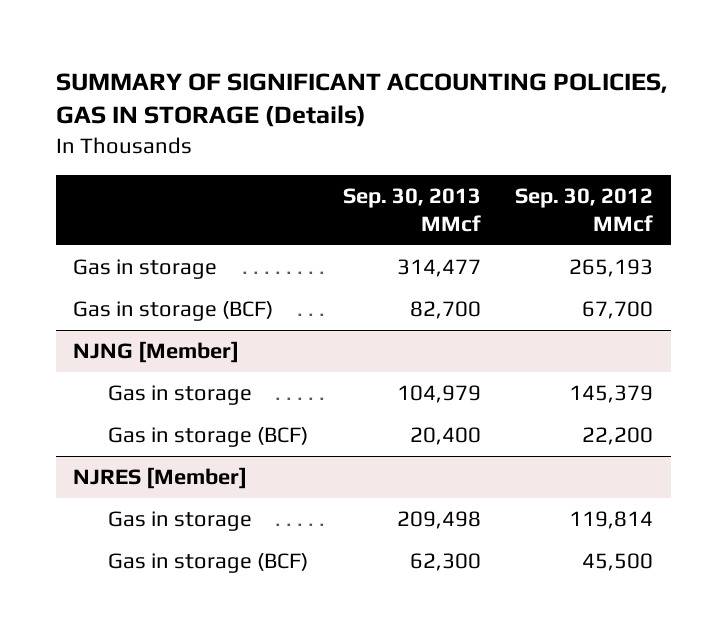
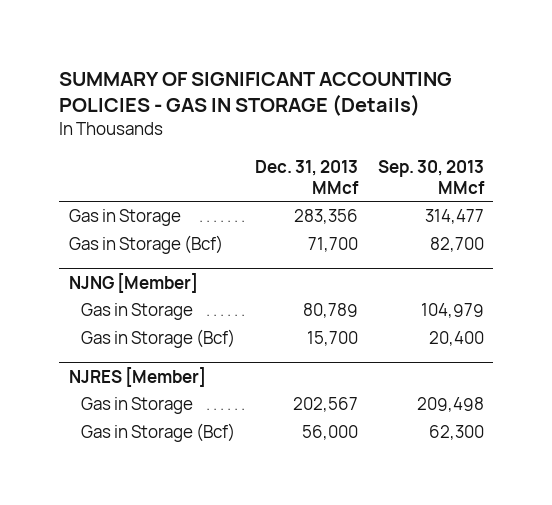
- SUMMARY OF SIGNIFICANT ACCOUNTING POLICIES, GAS IN STORAGE (Details)
+ SUMMARY OF SIGNIFICANT ACCOUNTING POLICIES - GAS IN STORAGE (Details)
- | Sep. 30, 2013 MMcf | Sep. 30, 2012 MMcf
+ | Dec. 31, 2013 MMcf | Sep. 30, 2013 MMcf
- Gas in storage | 314,477 | 265,193
- Gas in storage (BCF) | 82,700 | 67,700
+ Gas in Storage | 283,356 | 314,477
+ Gas in Storage (Bcf) | 71,700 | 82,700
@ NJNG [Member]
- Gas in storage | 104,979 | 145,379
- Gas in storage (BCF) | 20,400 | 22,200
+ Gas in Storage | 80,789 | 104,979
+ Gas in Storage (Bcf) | 15,700 | 20,400
@ NJRES [Member]
- Gas in storage | 209,498 | 119,814
- Gas in storage (BCF) | 62,300 | 45,500
+ Gas in Storage | 202,567 | 209,498
+ Gas in Storage (Bcf) | 56,000 | 62,300

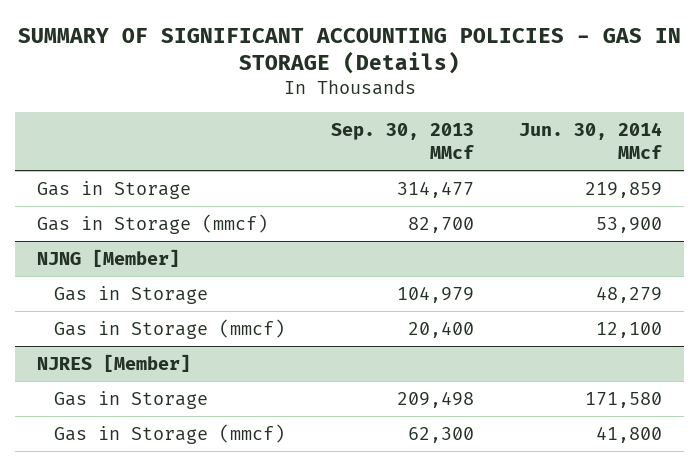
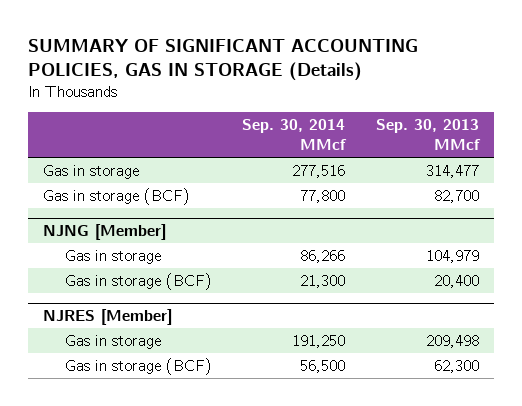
- SUMMARY OF SIGNIFICANT ACCOUNTING POLICIES - GAS IN STORAGE (Details)
+ SUMMARY OF SIGNIFICANT ACCOUNTING POLICIES, GAS IN STORAGE (Details)
- | Sep. 30, 2013 MMcf | Jun. 30, 2014 MMcf
+ | Sep. 30, 2014 MMcf | Sep. 30, 2013 MMcf
- Gas in Storage | 314,477 | 219,859
- Gas in Storage (mmcf) | 82,700 | 53,900
+ Gas in storage | 277,516 | 314,477
+ Gas in storage (BCF) | 77,800 | 82,700
@ NJNG [Member]
- Gas in Storage | 104,979 | 48,279
- Gas in Storage (mmcf) | 20,400 | 12,100
+ Gas in storage | 86,266 | 104,979
+ Gas in storage (BCF) | 21,300 | 20,400
@ NJRES [Member]
- Gas in Storage | 209,498 | 171,580
- Gas in Storage (mmcf) | 62,300 | 41,800
+ Gas in storage | 191,250 | 209,498
+ Gas in storage (BCF) | 56,500 | 62,300

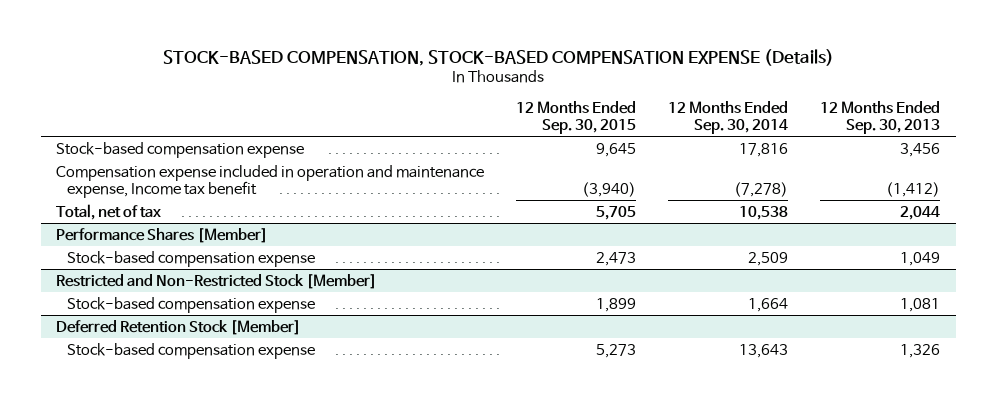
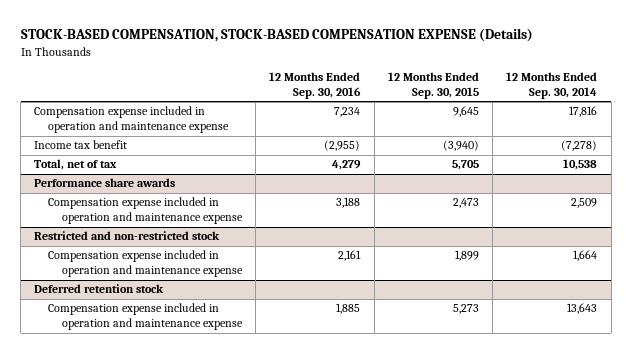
- | 12 Months Ended Sep. 30, 2015 | 12 Months Ended Sep. 30, 2014 | 12 Months Ended Sep. 30, 2013
+ | 12 Months Ended Sep. 30, 2016 | 12 Months Ended Sep. 30, 2015 | 12 Months Ended Sep. 30, 2014
- Stock-based compensation expense | 9,645 | 17,816 | 3,456
- Compensation expense included in operation and maintenance expense, Income tax benefit | (3,940) | (7,278) | (1,412)
+ Compensation expense included in operation and maintenance expense | 7,234 | 9,645 | 17,816
+ Income tax benefit | (2,955) | (3,940) | (7,278)
- Performance Shares [Member]
- Stock-based compensation expense | 2,473 | 2,509 | 1,049
- Restricted and Non-Restricted Stock [Member]
- Stock-based compensation expense | 1,899 | 1,664 | 1,081
- Deferred Retention Stock [Member]
- Stock-based compensation expense | 5,273 | 13,643 | 1,326
+ Performance share awards
+ Compensation expense included in operation and maintenance expense | 3,188 | 2,473 | 2,509
+ Restricted and non-restricted stock
+ Compensation expense included in operation and maintenance expense | 2,161 | 1,899 | 1,664
+ Deferred retention stock
+ Compensation expense included in operation and maintenance expense | 1,885 | 5,273 | 13,643

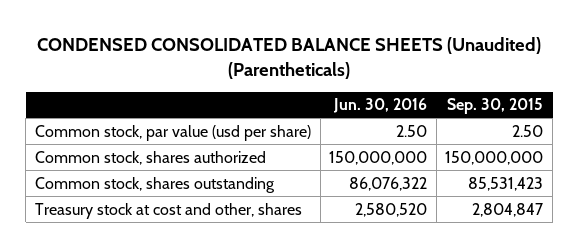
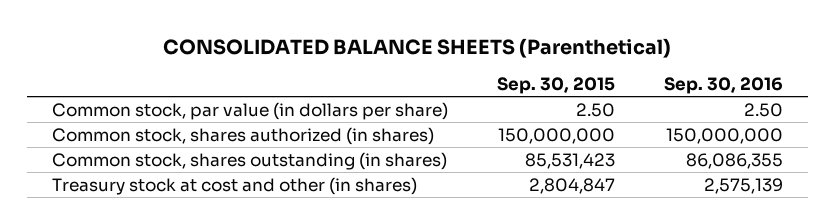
- CONDENSED CONSOLIDATED BALANCE SHEETS (Unaudited) (Parentheticals)
+ CONSOLIDATED BALANCE SHEETS (Parenthetical)
- | Jun. 30, 2016 | Sep. 30, 2015
+ | Sep. 30, 2015 | Sep. 30, 2016
- Common stock, par value (usd per share) | 2.50 | 2.50
- Common stock, shares authorized | 150,000,000 | 150,000,000
- Common stock, shares outstanding | 86,076,322 | 85,531,423
- Treasury stock at cost and other, shares | 2,580,520 | 2,804,847
+ Common stock, par value (in dollars per share) | 2.50 | 2.50
+ Common stock, shares authorized (in shares) | 150,000,000 | 150,000,000
+ Common stock, shares outstanding (in shares) | 85,531,423 | 86,086,355
+ Treasury stock at cost and other (in shares) | 2,804,847 | 2,575,139

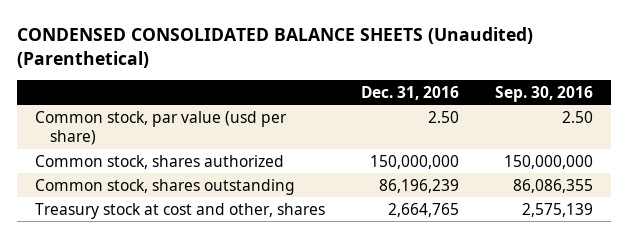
- CONSOLIDATED BALANCE SHEETS (Parenthetical)
+ CONDENSED CONSOLIDATED BALANCE SHEETS (Unaudited) (Parenthetical)
- | Sep. 30, 2015 | Sep. 30, 2016
+ | Dec. 31, 2016 | Sep. 30, 2016
- Common stock, par value (in dollars per share) | 2.50 | 2.50
- Common stock, shares authorized (in shares) | 150,000,000 | 150,000,000
- Common stock, shares outstanding (in shares) | 85,531,423 | 86,086,355
- Treasury stock at cost and other (in shares) | 2,804,847 | 2,575,139
+ Common stock, par value (usd per share) | 2.50 | 2.50
+ Common stock, shares authorized | 150,000,000 | 150,000,000
+ Common stock, shares outstanding | 86,196,239 | 86,086,355
+ Treasury stock at cost and other, shares | 2,664,765 | 2,575,139

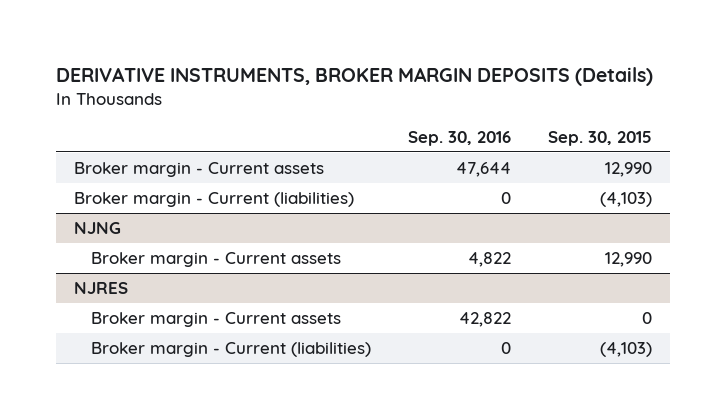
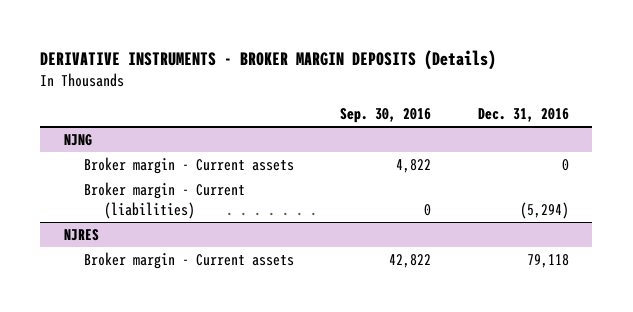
- DERIVATIVE INSTRUMENTS, BROKER MARGIN DEPOSITS (Details)
+ DERIVATIVE INSTRUMENTS - BROKER MARGIN DEPOSITS (Details)
- | Sep. 30, 2016 | Sep. 30, 2015
+ | Sep. 30, 2016 | Dec. 31, 2016
- Broker margin - Current assets | 47,644 | 12,990
- Broker margin - Current (liabilities) | 0 | (4,103)
@ NJNG
+ Broker margin - Current (liabilities) | 0 | (5,294)
@ NJRES
- Broker margin - Current (liabilities) | 0 | (4,103)

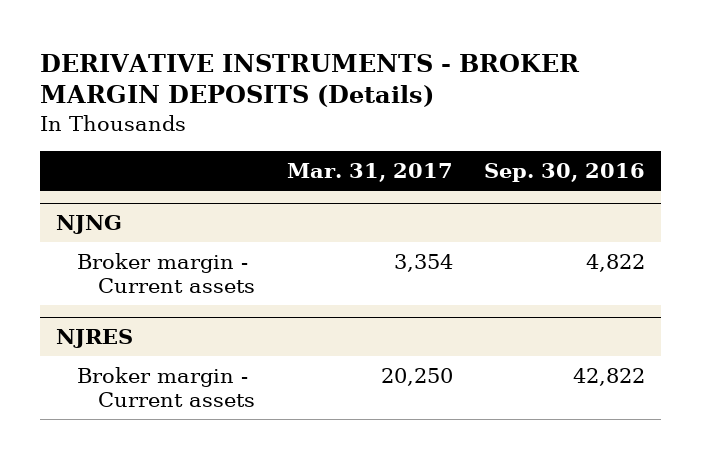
- | Sep. 30, 2016 | Dec. 31, 2016
+ | Mar. 31, 2017 | Sep. 30, 2016
@ NJNG
- Broker margin - Current (liabilities) | 0 | (5,294)

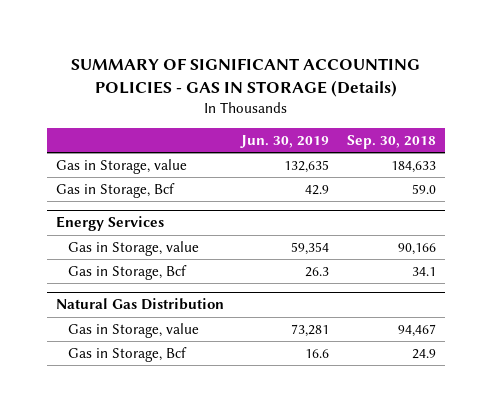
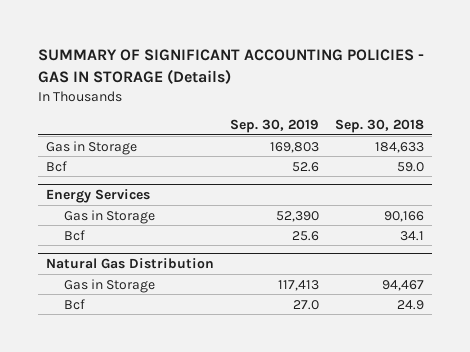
- | Jun. 30, 2019 | Sep. 30, 2018
+ | Sep. 30, 2019 | Sep. 30, 2018
- Gas in Storage, value | 132,635 | 184,633
- Gas in Storage, Bcf | 42.9 | 59.0
+ Gas in Storage | 169,803 | 184,633
+ Bcf | 52.6 | 59.0
@ Energy Services
- Gas in Storage, value | 59,354 | 90,166
- Gas in Storage, Bcf | 26.3 | 34.1
+ Gas in Storage | 52,390 | 90,166
+ Bcf | 25.6 | 34.1
@ Natural Gas Distribution
- Gas in Storage, value | 73,281 | 94,467
- Gas in Storage, Bcf | 16.6 | 24.9
+ Gas in Storage | 117,413 | 94,467
+ Bcf | 27.0 | 24.9

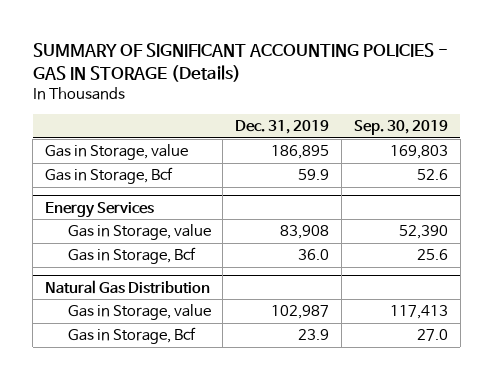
- | Sep. 30, 2019 | Sep. 30, 2018
+ | Dec. 31, 2019 | Sep. 30, 2019
- Gas in Storage | 169,803 | 184,633
- Bcf | 52.6 | 59.0
+ Gas in Storage, value | 186,895 | 169,803
+ Gas in Storage, Bcf | 59.9 | 52.6
@ Energy Services
- Gas in Storage | 52,390 | 90,166
- Bcf | 25.6 | 34.1
+ Gas in Storage, value | 83,908 | 52,390
+ Gas in Storage, Bcf | 36.0 | 25.6
@ Natural Gas Distribution
- Gas in Storage | 117,413 | 94,467
- Bcf | 27.0 | 24.9
+ Gas in Storage, value | 102,987 | 117,413
+ Gas in Storage, Bcf | 23.9 | 27.0

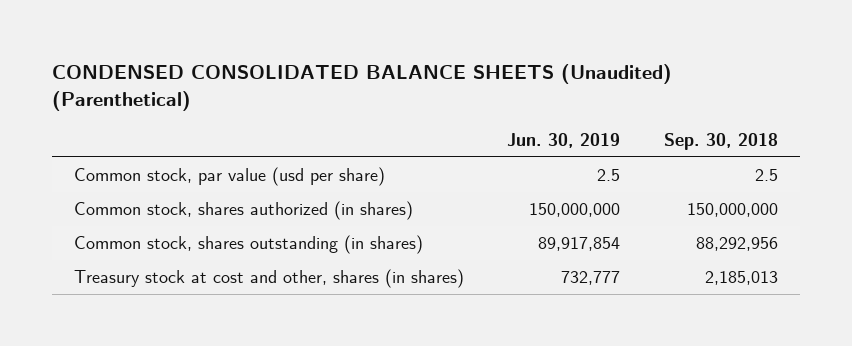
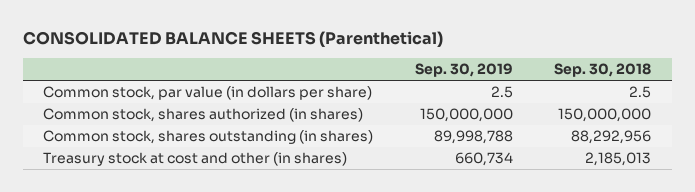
- CONDENSED CONSOLIDATED BALANCE SHEETS (Unaudited) (Parenthetical)
+ CONSOLIDATED BALANCE SHEETS (Parenthetical)
- | Jun. 30, 2019 | Sep. 30, 2018
+ | Sep. 30, 2019 | Sep. 30, 2018
- Common stock, par value (usd per share) | 2.5 | 2.5
+ Common stock, par value (in dollars per share) | 2.5 | 2.5
- Treasury stock at cost and other, shares (in shares) | 732,777 | 2,185,013
+ Treasury stock at cost and other (in shares) | 660,734 | 2,185,013

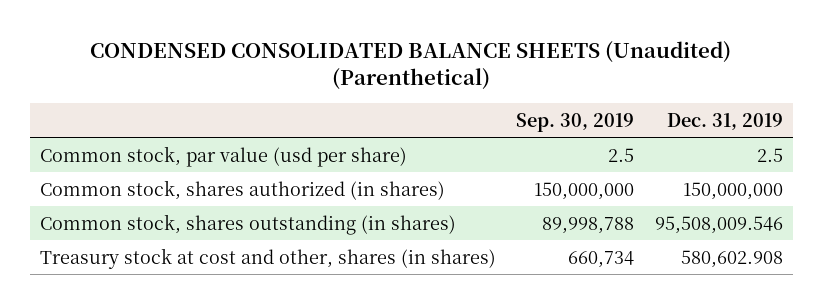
- CONSOLIDATED BALANCE SHEETS (Parenthetical)
+ CONDENSED CONSOLIDATED BALANCE SHEETS (Unaudited) (Parenthetical)
- | Sep. 30, 2019 | Sep. 30, 2018
+ | Sep. 30, 2019 | Dec. 31, 2019
- Common stock, par value (in dollars per share) | 2.5 | 2.5
+ Common stock, par value (usd per share) | 2.5 | 2.5
- Treasury stock at cost and other (in shares) | 660,734 | 2,185,013
+ Treasury stock at cost and other, shares (in shares) | 660,734 | 580,602.908

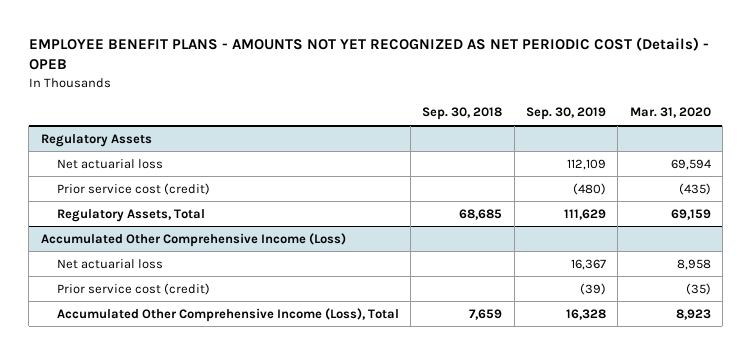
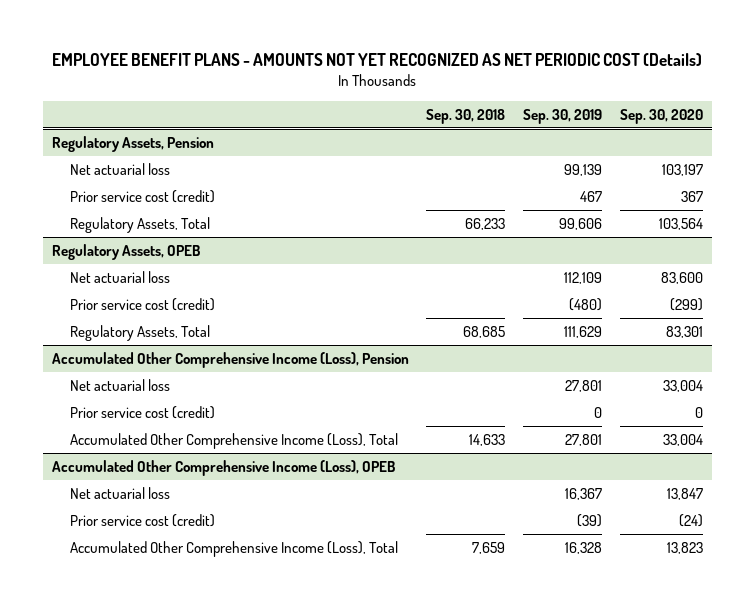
- EMPLOYEE BENEFIT PLANS - AMOUNTS NOT YET RECOGNIZED AS NET PERIODIC COST (Details) - OPEB
+ EMPLOYEE BENEFIT PLANS - AMOUNTS NOT YET RECOGNIZED AS NET PERIODIC COST (Details)
- | Sep. 30, 2018 | Sep. 30, 2019 | Mar. 31, 2020
+ | Sep. 30, 2018 | Sep. 30, 2019 | Sep. 30, 2020
- Regulatory Assets
+ Regulatory Assets, Pension
+ Net actuarial loss | | 99,139 | 103,197
+ Prior service cost (credit) | | 467 | 367
+ Regulatory Assets, Total | 66,233 | 99,606 | 103,564
+ Regulatory Assets, OPEB
- Accumulated Other Comprehensive Income (Loss)
+ Accumulated Other Comprehensive Income (Loss), Pension
+ Net actuarial loss | | 27,801 | 33,004
+ Prior service cost (credit) | | 0 | 0
+ Accumulated Other Comprehensive Income (Loss), Total | 14,633 | 27,801 | 33,004
+ Accumulated Other Comprehensive Income (Loss), OPEB

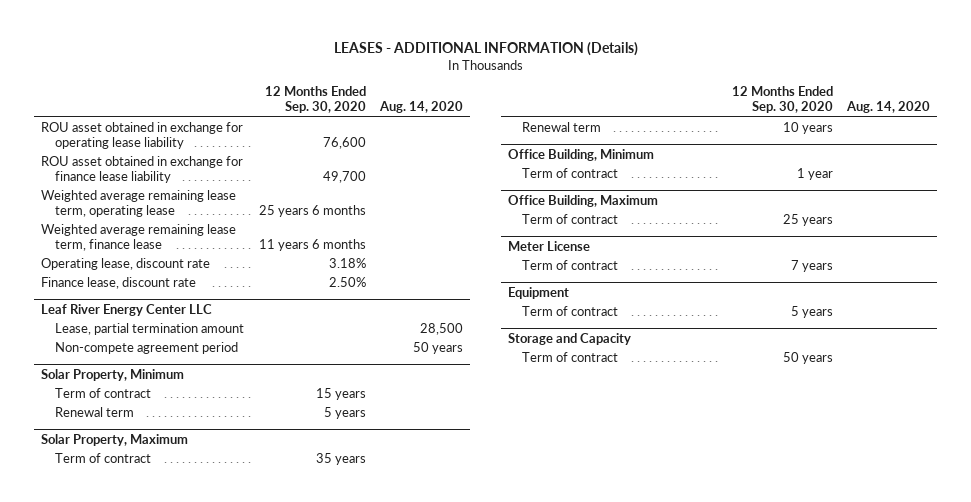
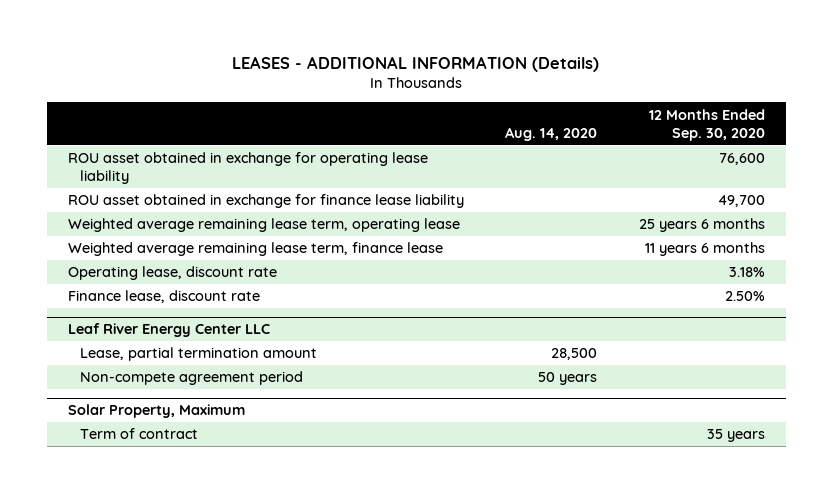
- | 12 Months Ended Sep. 30, 2020 | Aug. 14, 2020
+ | Aug. 14, 2020 | 12 Months Ended Sep. 30, 2020
- Solar Property, Minimum
- Term of contract | 15 years |
- Renewal term | 5 years |
@ Solar Property, Maximum
- Renewal term | 10 years |
- Office Building, Minimum
- Term of contract | 1 year |
- Office Building, Maximum
- Term of contract | 25 years |
- Meter License
- Term of contract | 7 years |
- Equipment
- Term of contract | 5 years |
- Storage and Capacity
- Term of contract | 50 years |

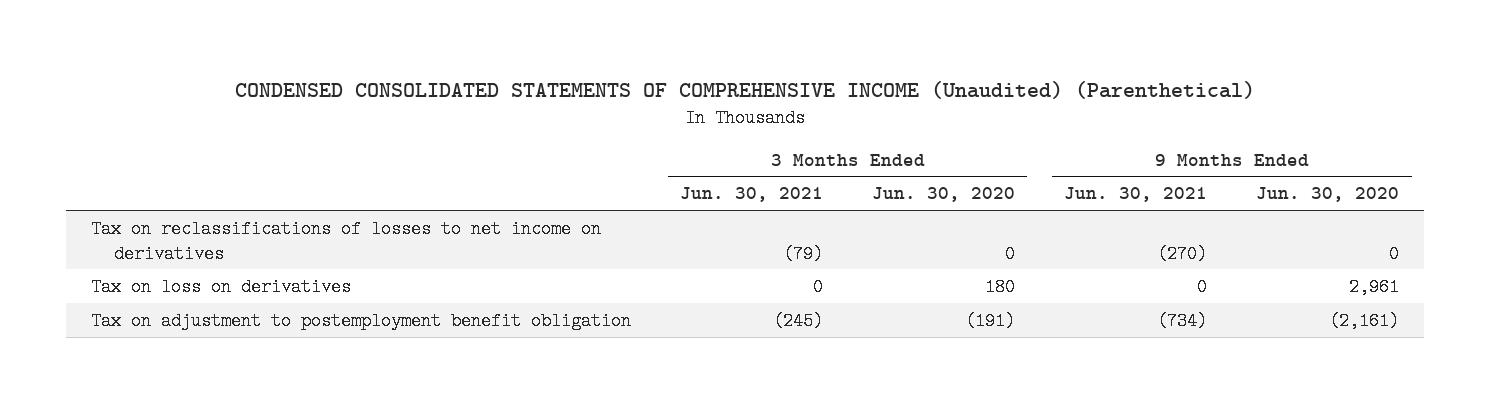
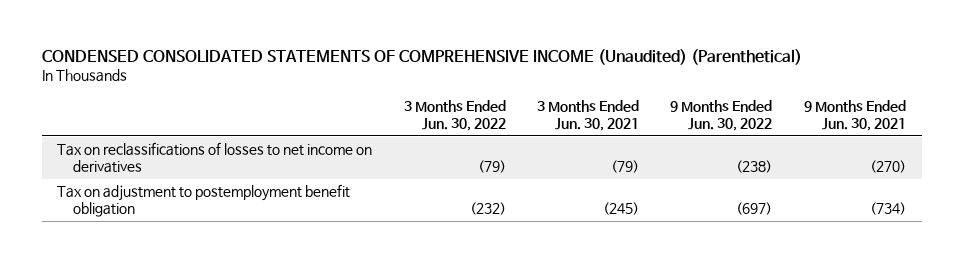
- | 3 Months Ended Jun. 30, 2021 | 3 Months Ended Jun. 30, 2020 | 9 Months Ended Jun. 30, 2021 | 9 Months Ended Jun. 30, 2020
+ | 3 Months Ended Jun. 30, 2022 | 3 Months Ended Jun. 30, 2021 | 9 Months Ended Jun. 30, 2022 | 9 Months Ended Jun. 30, 2021
- Tax on loss on derivatives | 0 | 180 | 0 | 2,961

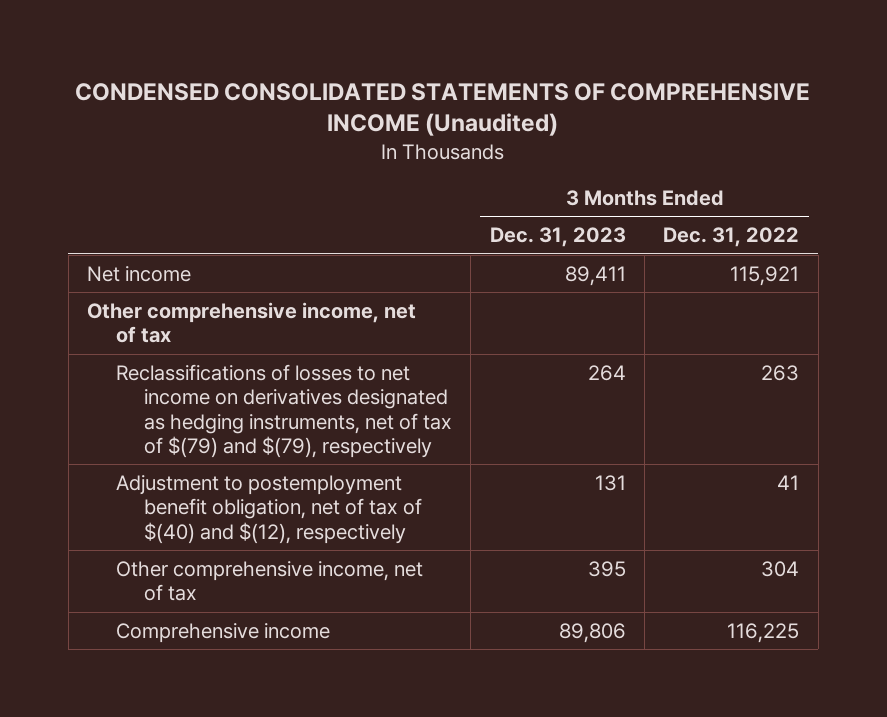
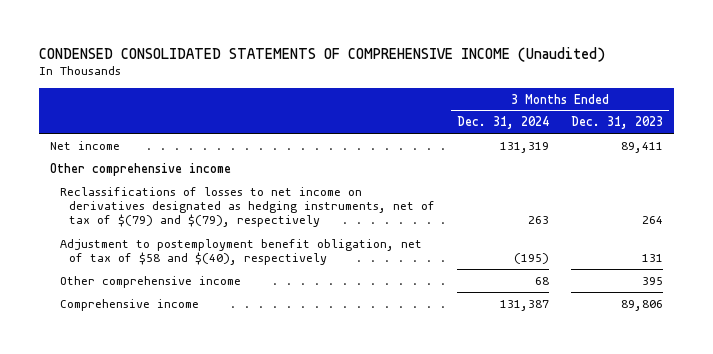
- | 3 Months Ended Dec. 31, 2023 | 3 Months Ended Dec. 31, 2022
+ | 3 Months Ended Dec. 31, 2024 | 3 Months Ended Dec. 31, 2023
- Other comprehensive income, net of tax
+ Other comprehensive income
- Adjustment to postemployment benefit obligation, net of tax of $(40) and $(12), respectively | 131 | 41
- Other comprehensive income, net of tax | 395 | 304
+ Adjustment to postemployment benefit obligation, net of tax of $58 and $(40), respectively | (195) | 131
+ Other comprehensive income | 68 | 395

